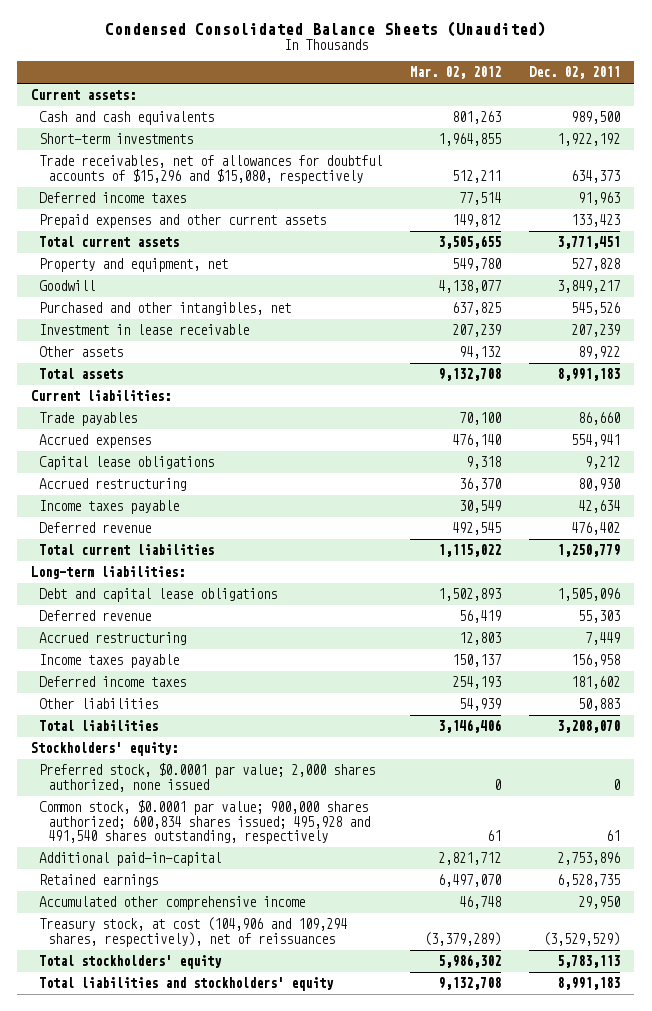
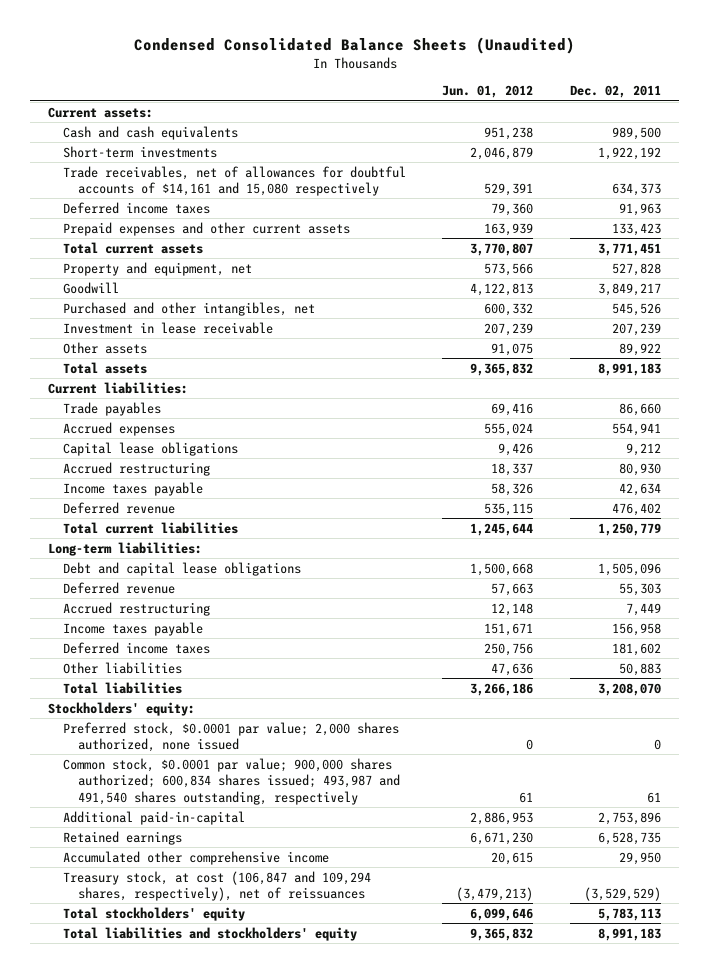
- | Mar. 02, 2012 | Dec. 02, 2011
+ | Jun. 01, 2012 | Dec. 02, 2011
- Trade receivables, net of allowances for doubtful accounts of $15,296 and $15,080, respectively | 512,211 | 634,373
+ Trade receivables, net of allowances for doubtful accounts of $14,161 and 15,080 respectively | 529,391 | 634,373
- Common stock, $0.0001 par value; 900,000 shares authorized; 600,834 shares issued; 495,928 and 491,540 shares outstanding, respectively | 61 | 61
+ Common stock, $0.0001 par value; 900,000 shares authorized; 600,834 shares issued; 493,987 and 491,540 shares outstanding, respectively | 61 | 61
- Treasury stock, at cost (104,906 and 109,294 shares, respectively), net of reissuances | (3,379,289) | (3,529,529)
+ Treasury stock, at cost (106,847 and 109,294 shares, respectively), net of reissuances | (3,479,213) | (3,529,529)

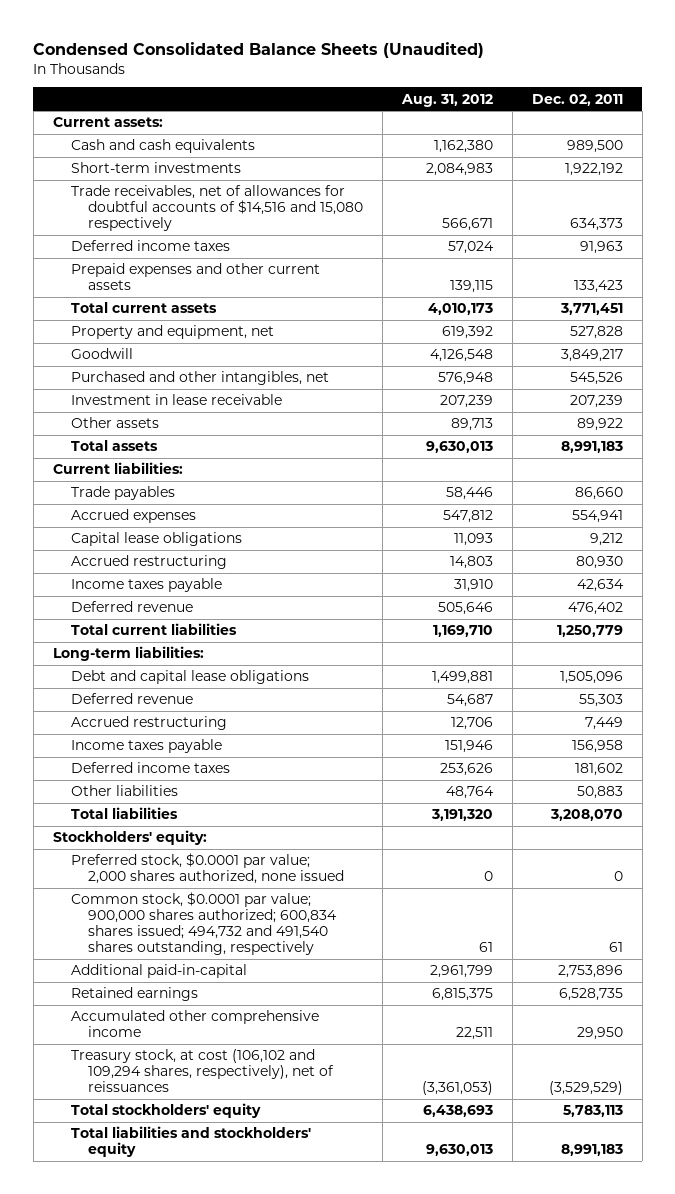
- | Jun. 01, 2012 | Dec. 02, 2011
+ | Aug. 31, 2012 | Dec. 02, 2011
- Trade receivables, net of allowances for doubtful accounts of $14,161 and 15,080 respectively | 529,391 | 634,373
+ Trade receivables, net of allowances for doubtful accounts of $14,516 and 15,080 respectively | 566,671 | 634,373
- Common stock, $0.0001 par value; 900,000 shares authorized; 600,834 shares issued; 493,987 and 491,540 shares outstanding, respectively | 61 | 61
+ Common stock, $0.0001 par value; 900,000 shares authorized; 600,834 shares issued; 494,732 and 491,540 shares outstanding, respectively | 61 | 61
- Treasury stock, at cost (106,847 and 109,294 shares, respectively), net of reissuances | (3,479,213) | (3,529,529)
+ Treasury stock, at cost (106,102 and 109,294 shares, respectively), net of reissuances | (3,361,053) | (3,529,529)

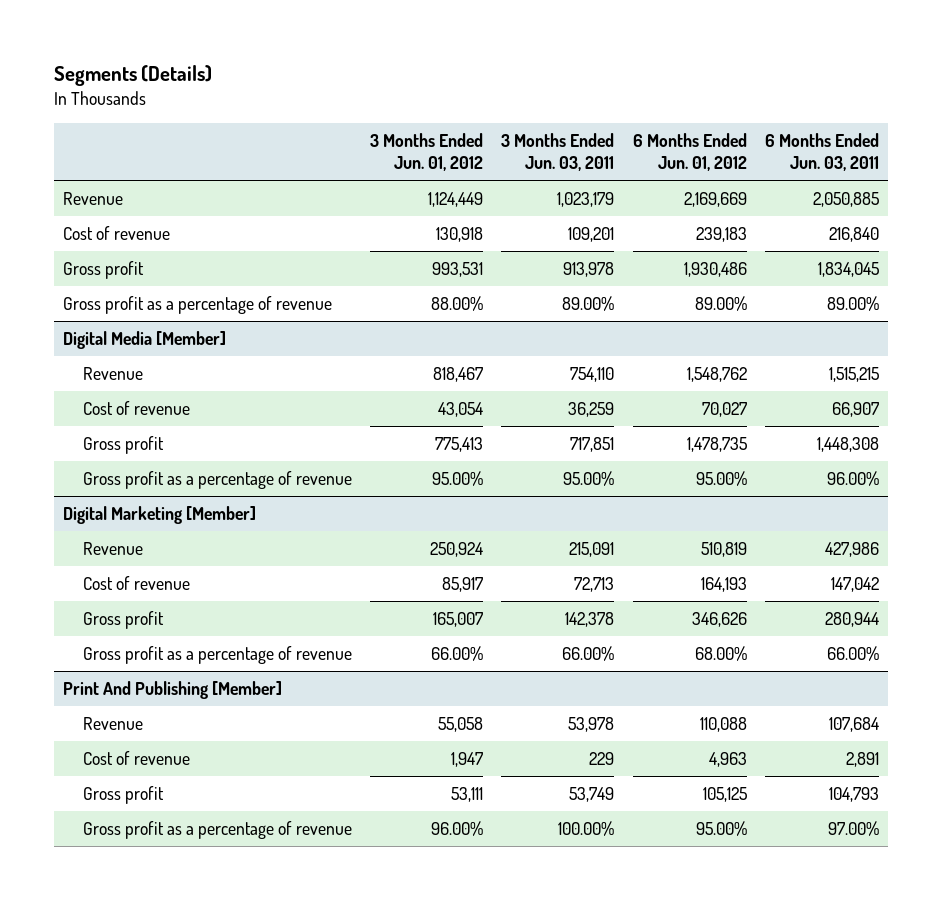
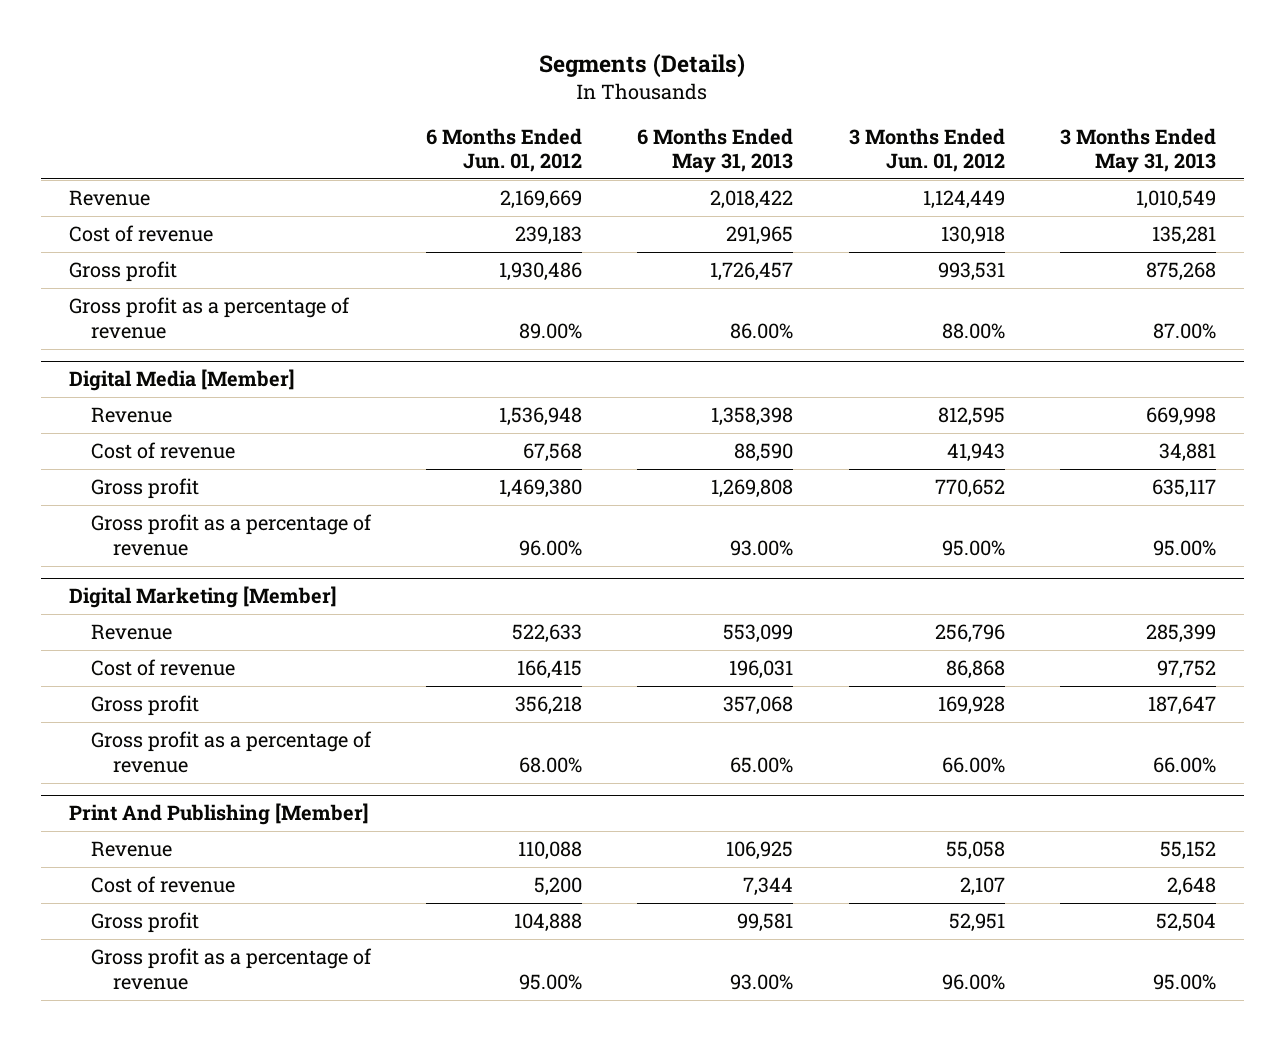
- | 3 Months Ended Jun. 01, 2012 | 3 Months Ended Jun. 03, 2011 | 6 Months Ended Jun. 01, 2012 | 6 Months Ended Jun. 03, 2011
+ | 6 Months Ended Jun. 01, 2012 | 6 Months Ended May 31, 2013 | 3 Months Ended Jun. 01, 2012 | 3 Months Ended May 31, 2013
@ Digital Media [Member]
- Revenue | 818,467 | 754,110 | 1,548,762 | 1,515,215
- Cost of revenue | 43,054 | 36,259 | 70,027 | 66,907
- Gross profit | 775,413 | 717,851 | 1,478,735 | 1,448,308
- Gross profit as a percentage of revenue | 95.00% | 95.00% | 95.00% | 96.00%
+ Revenue | 1,536,948 | 1,358,398 | 812,595 | 669,998
+ Cost of revenue | 67,568 | 88,590 | 41,943 | 34,881
+ Gross profit | 1,469,380 | 1,269,808 | 770,652 | 635,117
+ Gross profit as a percentage of revenue | 96.00% | 93.00% | 95.00% | 95.00%
@ Digital Marketing [Member]
- Revenue | 250,924 | 215,091 | 510,819 | 427,986
- Cost of revenue | 85,917 | 72,713 | 164,193 | 147,042
- Gross profit | 165,007 | 142,378 | 346,626 | 280,944
+ Revenue | 522,633 | 553,099 | 256,796 | 285,399
+ Cost of revenue | 166,415 | 196,031 | 86,868 | 97,752
+ Gross profit | 356,218 | 357,068 | 169,928 | 187,647
@ Print And Publishing [Member]
- Cost of revenue | 1,947 | 229 | 4,963 | 2,891
- Gross profit | 53,111 | 53,749 | 105,125 | 104,793
+ Cost of revenue | 5,200 | 7,344 | 2,107 | 2,648
+ Gross profit | 104,888 | 99,581 | 52,951 | 52,504

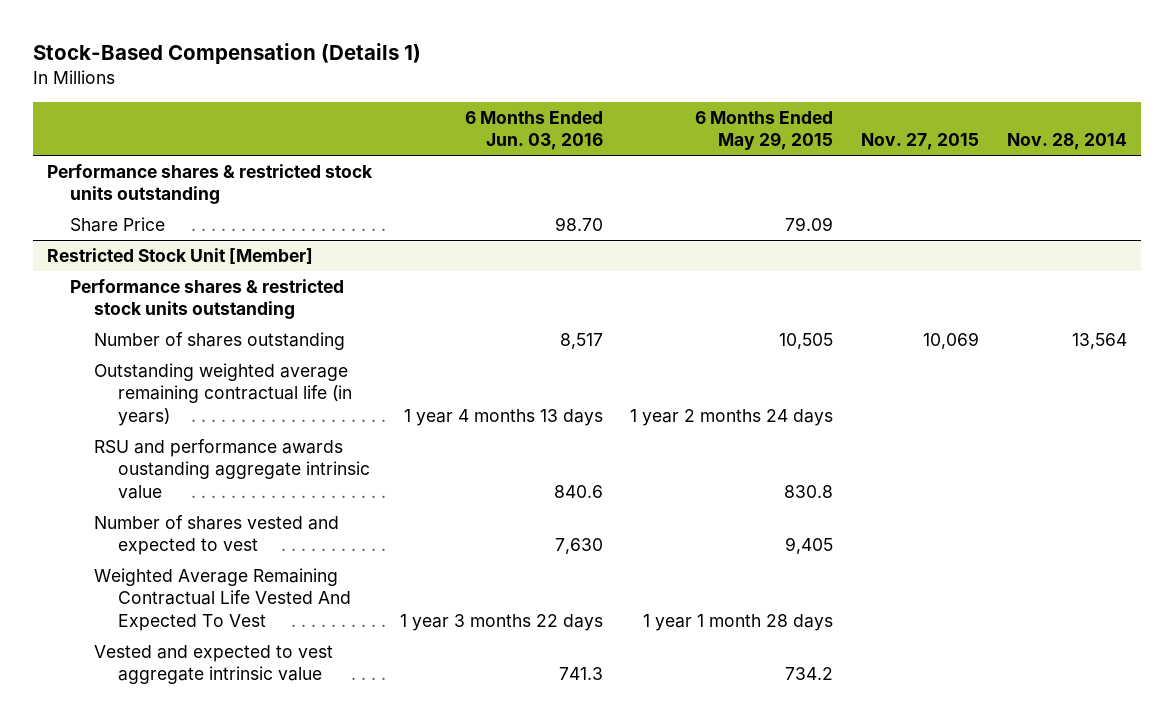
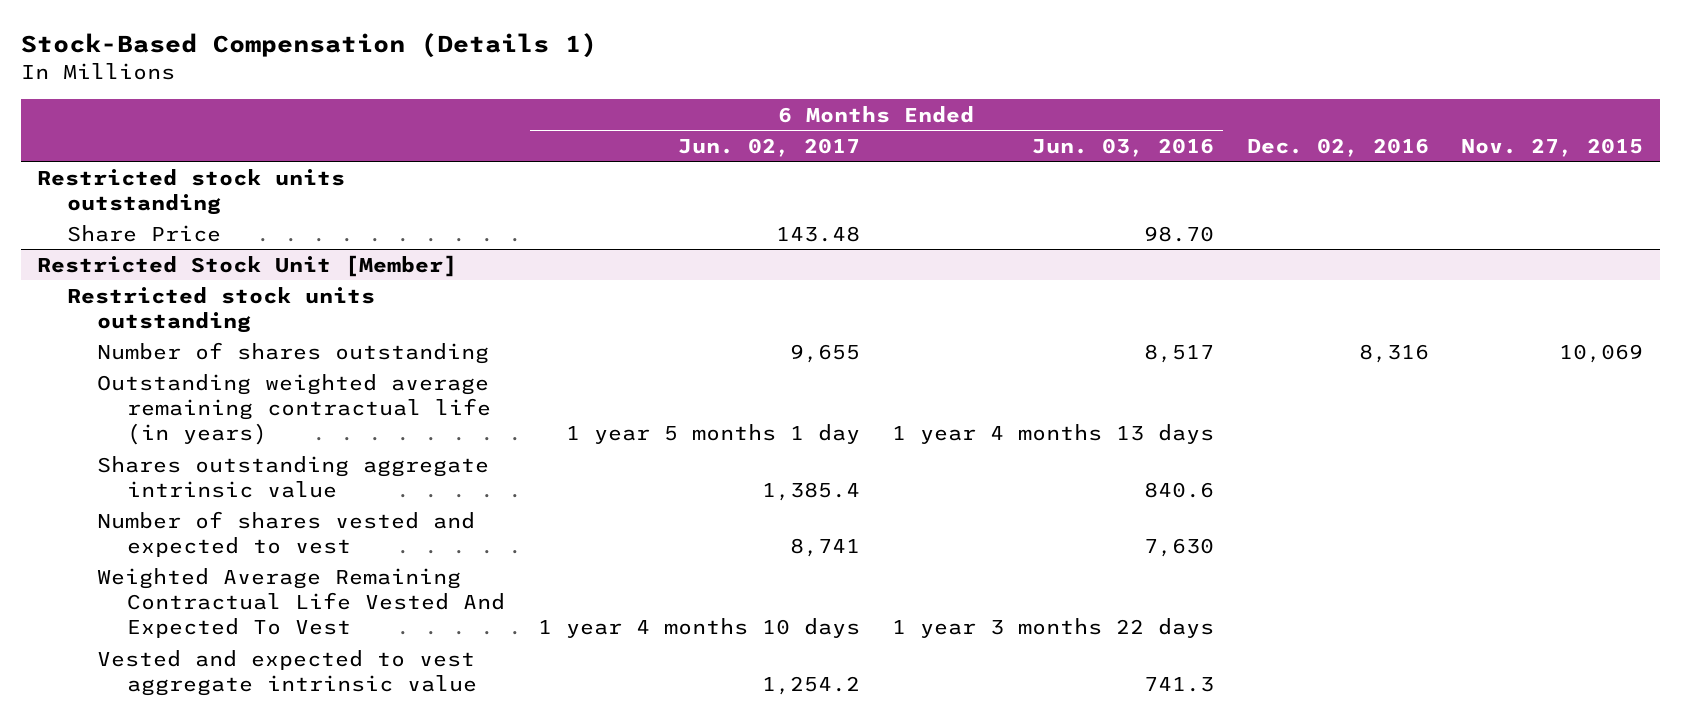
- | 6 Months Ended Jun. 03, 2016 | 6 Months Ended May 29, 2015 | Nov. 27, 2015 | Nov. 28, 2014
+ | 6 Months Ended Jun. 02, 2017 | 6 Months Ended Jun. 03, 2016 | Dec. 02, 2016 | Nov. 27, 2015
- Performance shares & restricted stock units outstanding
+ Restricted stock units outstanding
@ Restricted Stock Unit [Member]
- Performance shares & restricted stock units outstanding
+ Restricted stock units outstanding
- RSU and performance awards oustanding aggregate intrinsic value | 840.6 | 830.8 | |
+ Shares outstanding aggregate intrinsic value | 1,385.4 | 840.6 | |

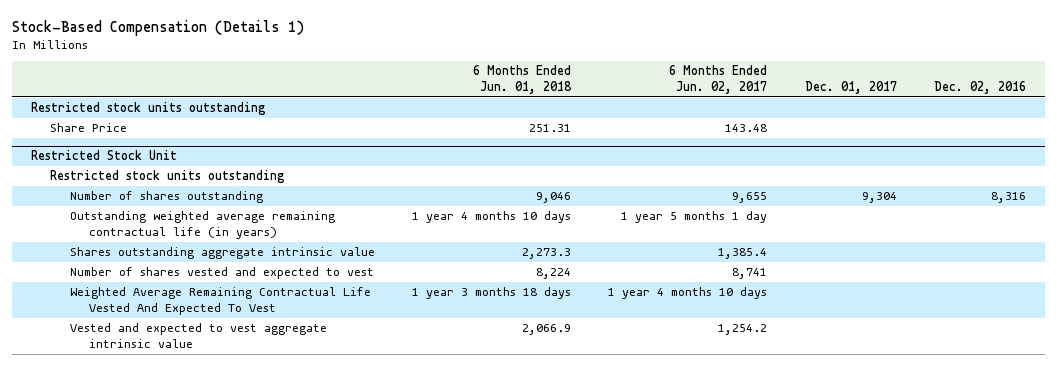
- | 6 Months Ended Jun. 02, 2017 | 6 Months Ended Jun. 03, 2016 | Dec. 02, 2016 | Nov. 27, 2015
+ | 6 Months Ended Jun. 01, 2018 | 6 Months Ended Jun. 02, 2017 | Dec. 01, 2017 | Dec. 02, 2016
- Restricted Stock Unit [Member]
+ Restricted Stock Unit

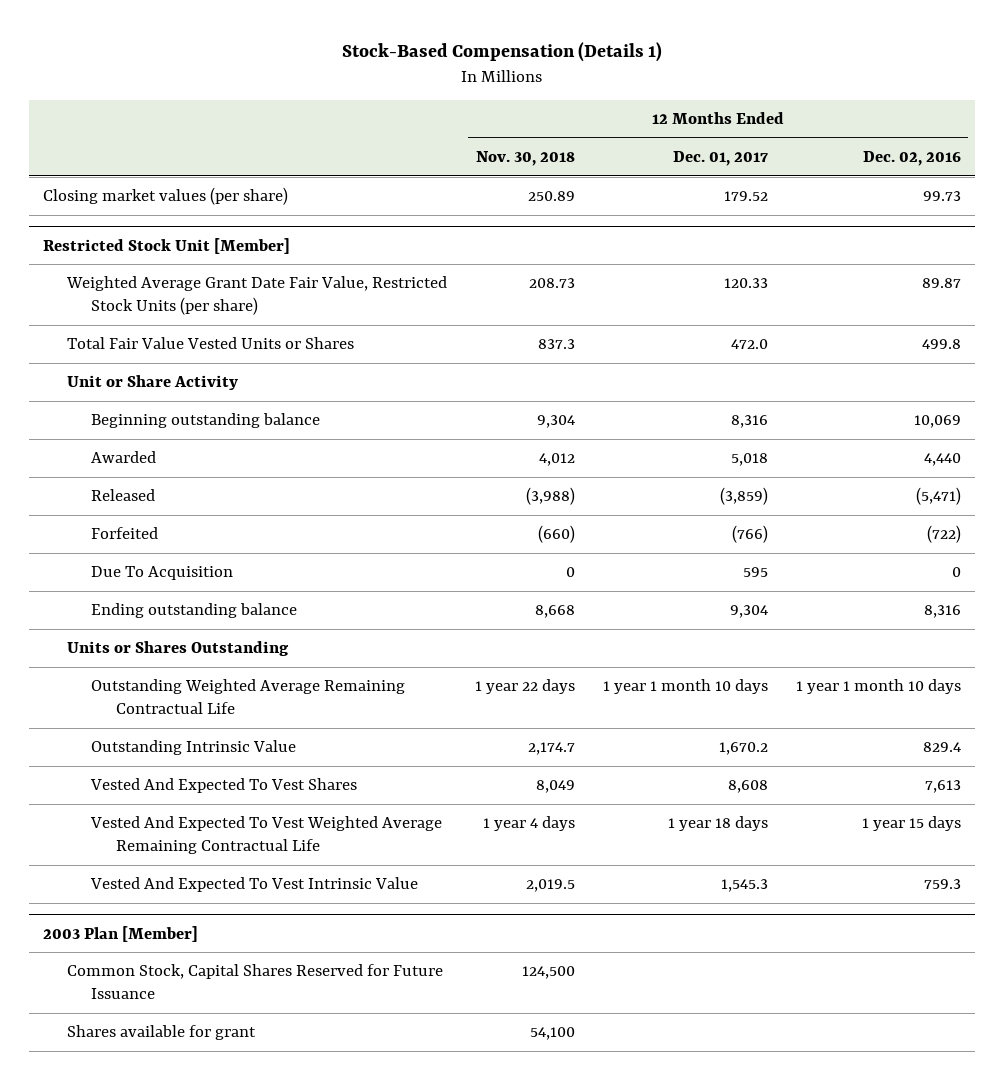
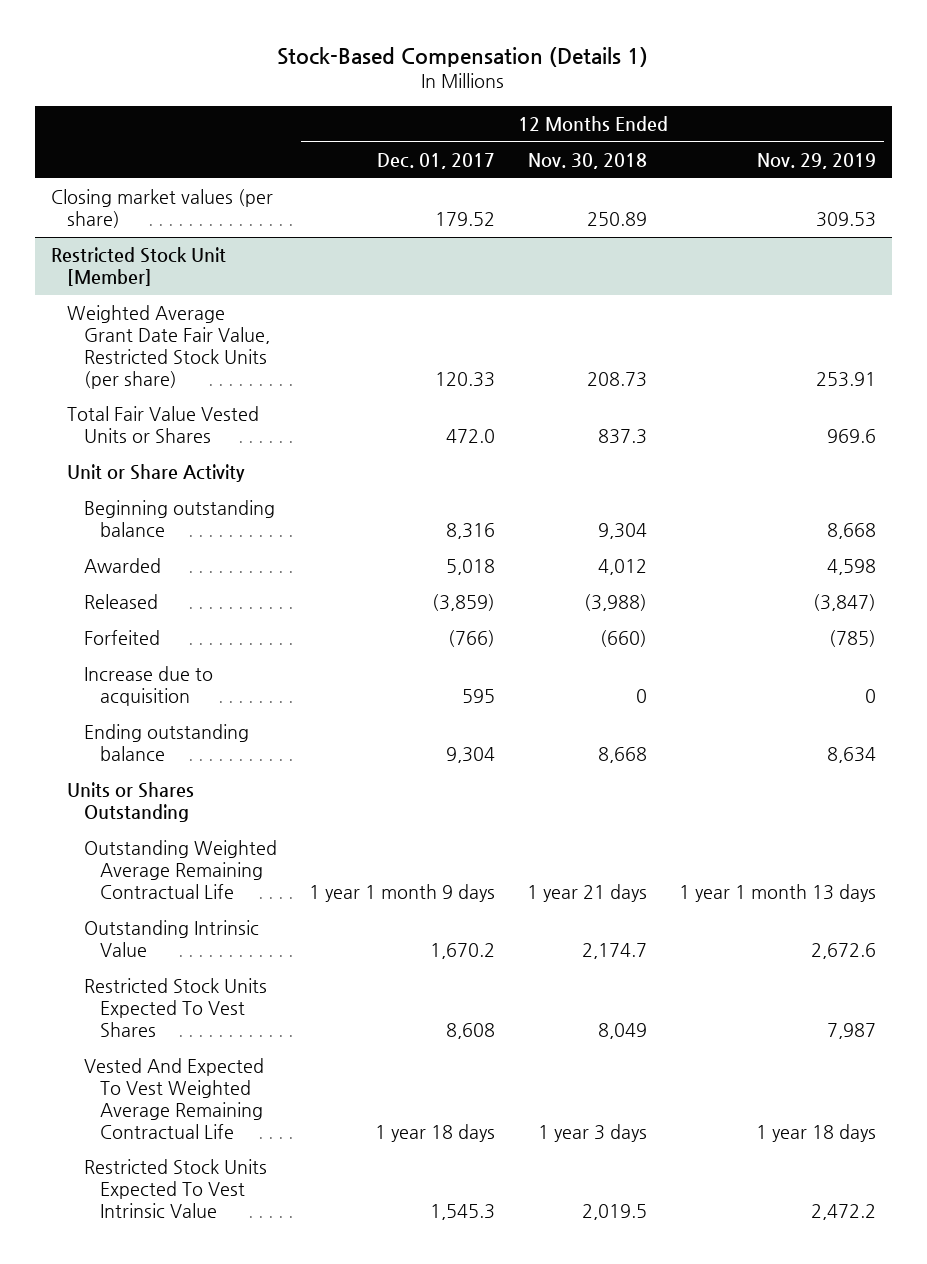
- | 12 Months Ended Nov. 30, 2018 | 12 Months Ended Dec. 01, 2017 | 12 Months Ended Dec. 02, 2016
+ | 12 Months Ended Dec. 01, 2017 | 12 Months Ended Nov. 30, 2018 | 12 Months Ended Nov. 29, 2019
@ Restricted Stock Unit [Member]
- Due To Acquisition | 0 | 595 | 0
+ Increase due to acquisition | 595 | 0 | 0
- Outstanding Weighted Average Remaining Contractual Life | 1 year 22 days | 1 year 1 month 10 days | 1 year 1 month 10 days
+ Outstanding Weighted Average Remaining Contractual Life | 1 year 1 month 9 days | 1 year 21 days | 1 year 1 month 13 days
- Vested And Expected To Vest Shares | 8,049 | 8,608 | 7,613
- Vested And Expected To Vest Weighted Average Remaining Contractual Life | 1 year 4 days | 1 year 18 days | 1 year 15 days
- Vested And Expected To Vest Intrinsic Value | 2,019.5 | 1,545.3 | 759.3
- 2003 Plan [Member]
- Common Stock, Capital Shares Reserved for Future Issuance | 124,500 | |
- Shares available for grant | 54,100 | |
@ Restricted Stock Unit [Member]
+ Restricted Stock Units Expected To Vest Shares | 8,608 | 8,049 | 7,987
+ Vested And Expected To Vest Weighted Average Remaining Contractual Life | 1 year 18 days | 1 year 3 days | 1 year 18 days
+ Restricted Stock Units Expected To Vest Intrinsic Value | 1,545.3 | 2,019.5 | 2,472.2

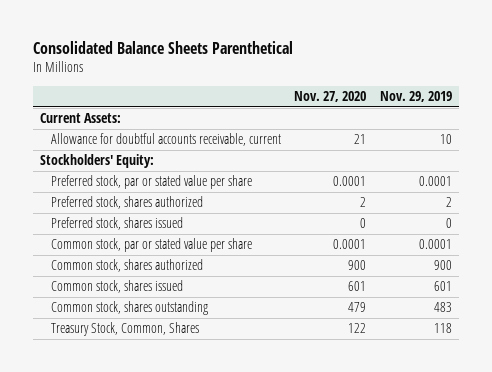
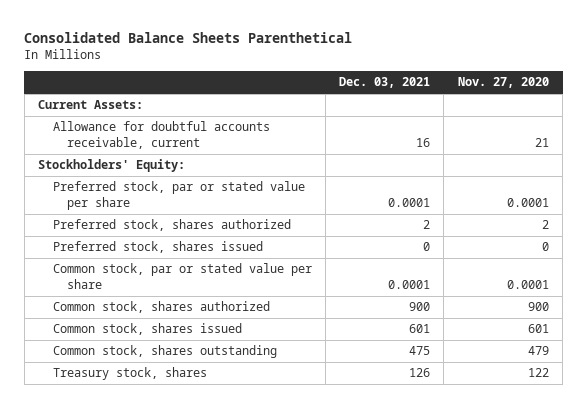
- | Nov. 27, 2020 | Nov. 29, 2019
+ | Dec. 03, 2021 | Nov. 27, 2020
- Treasury Stock, Common, Shares | 122 | 118
+ Treasury stock, shares | 126 | 122

